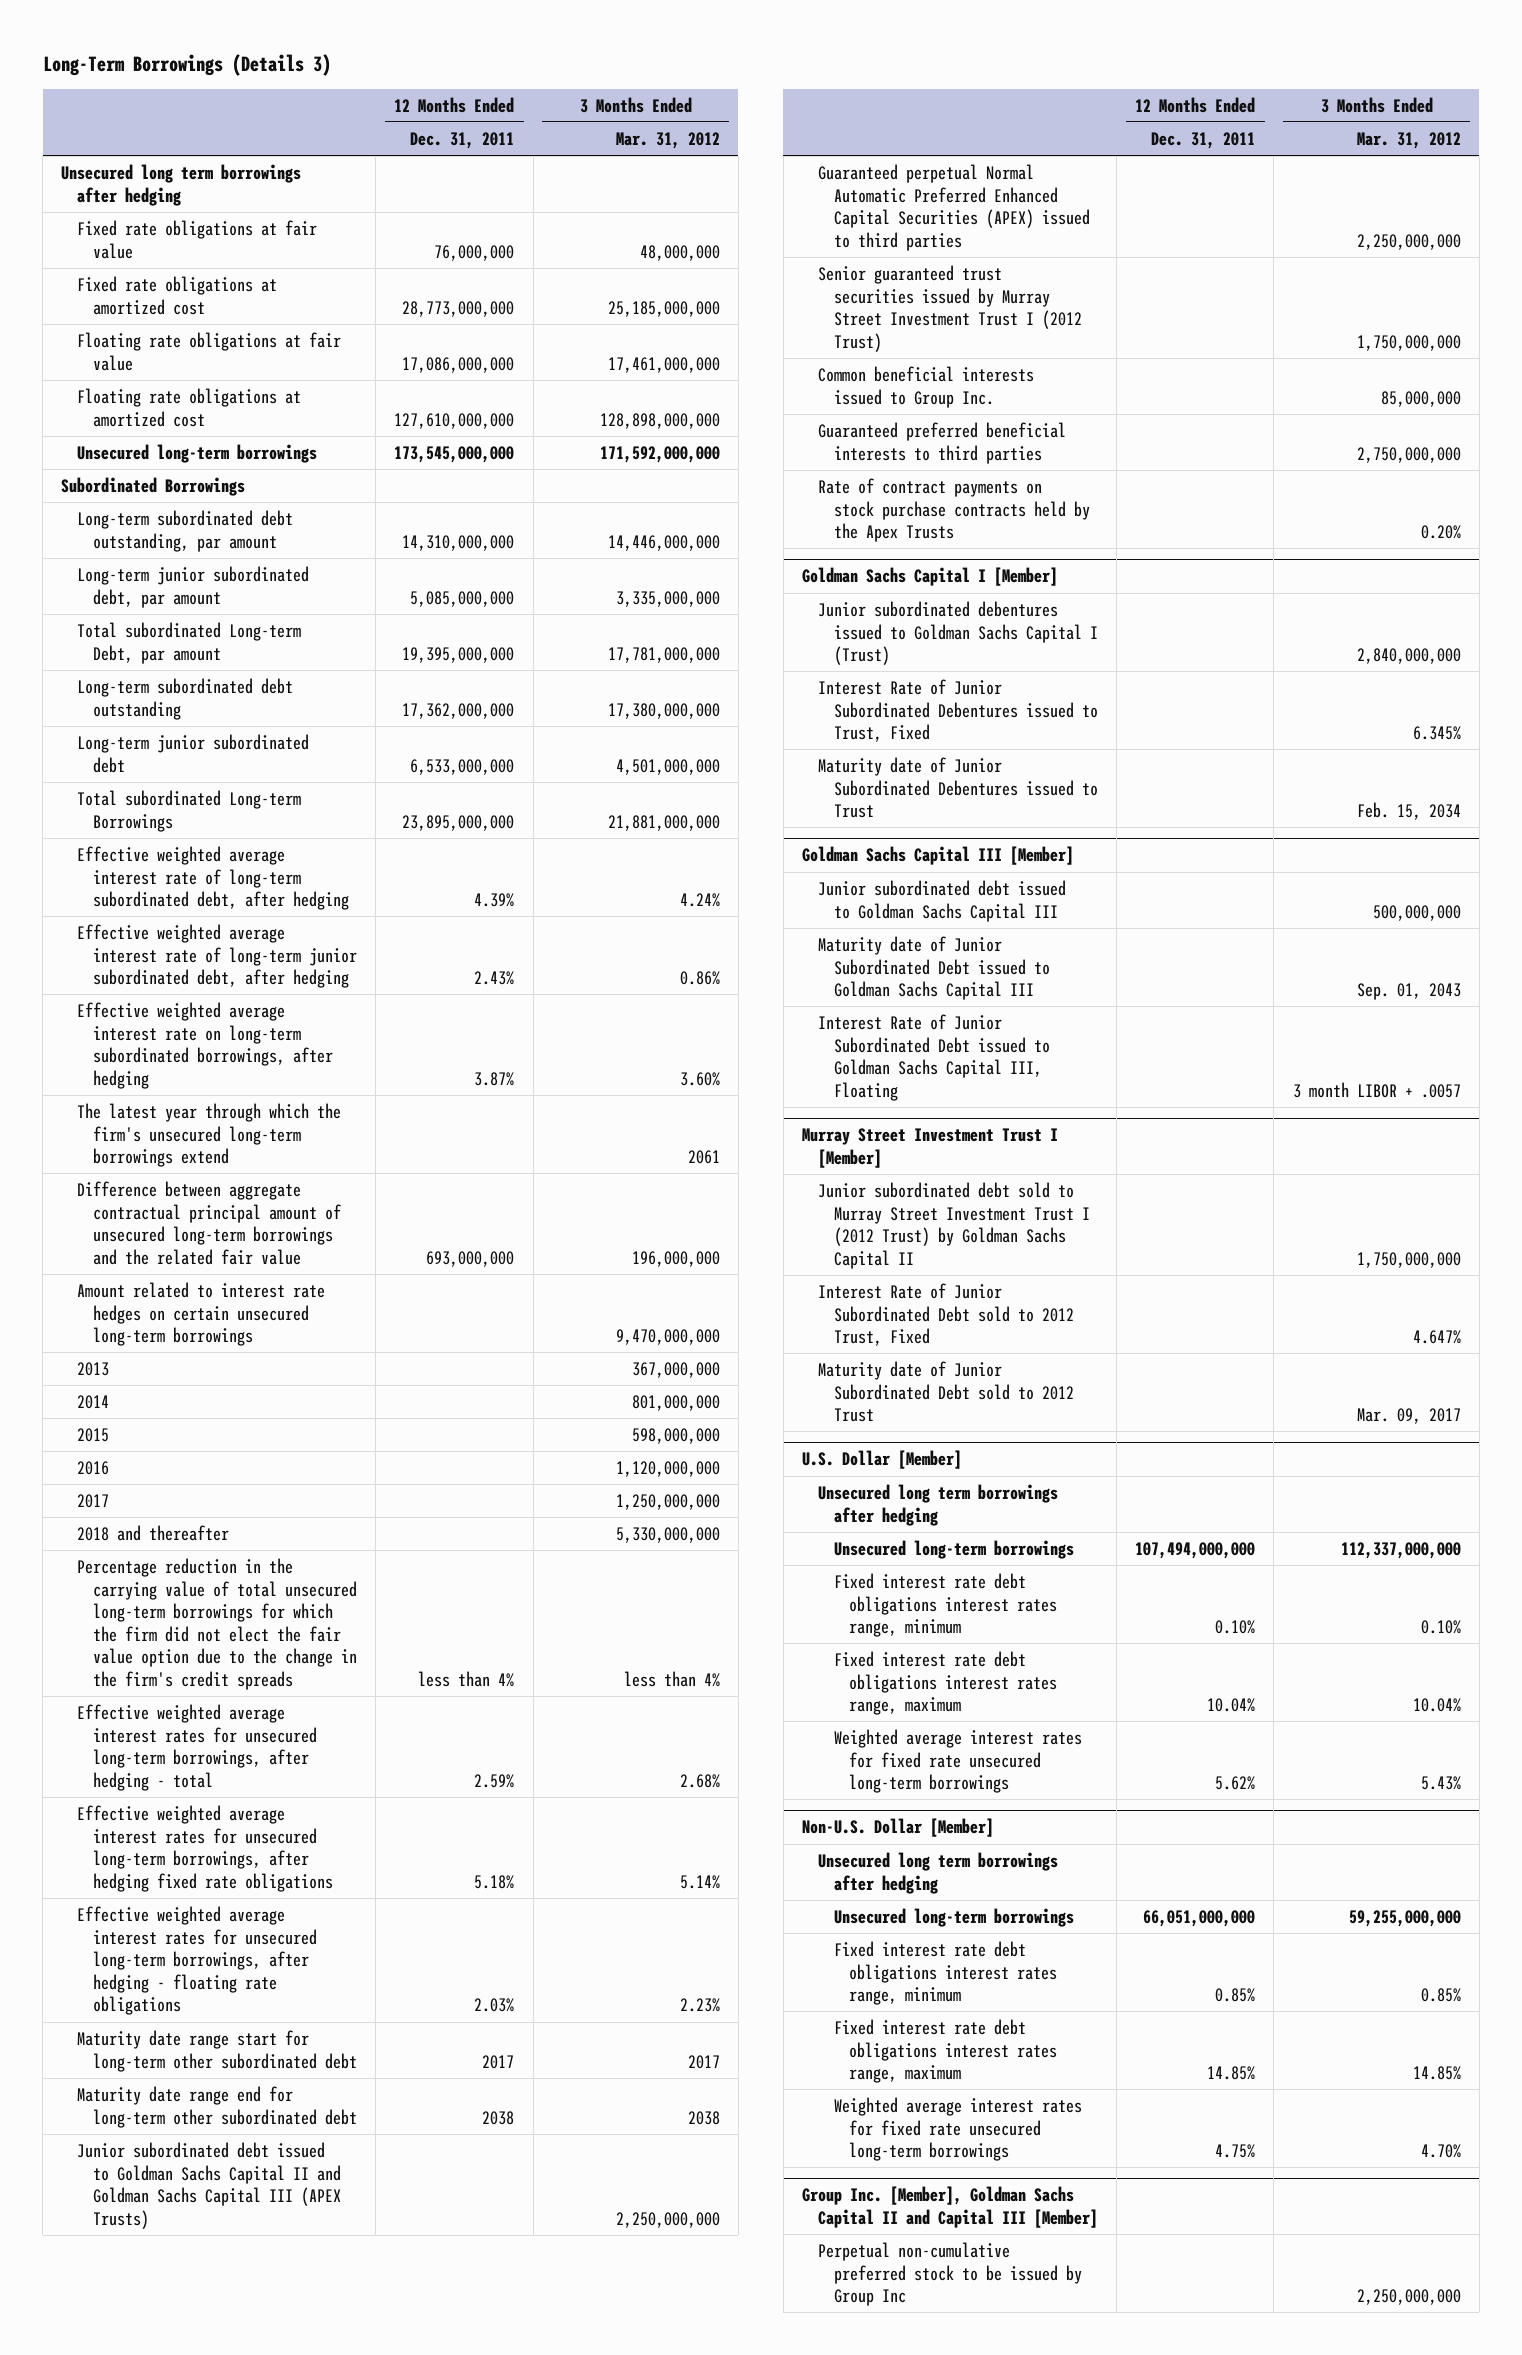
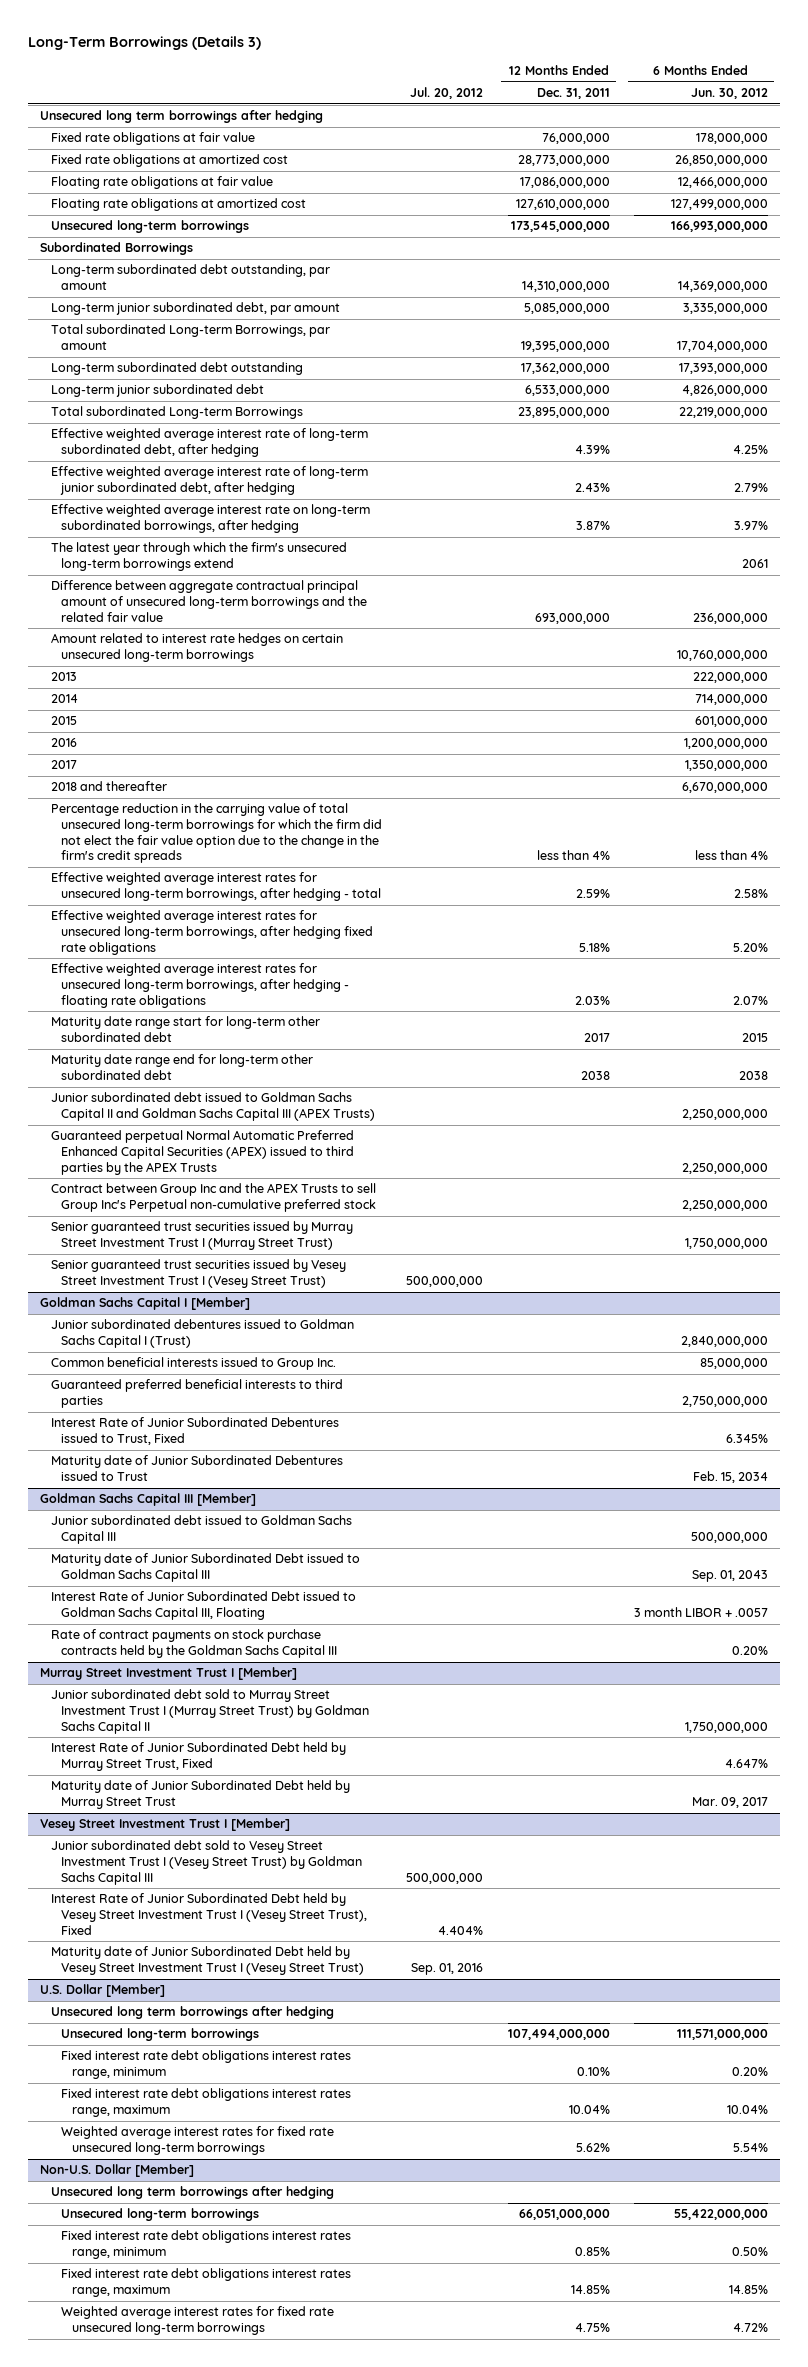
- | 12 Months Ended Dec. 31, 2011 | 3 Months Ended Mar. 31, 2012
+ | Jul. 20, 2012 | 12 Months Ended Dec. 31, 2011 | 6 Months Ended Jun. 30, 2012
- Total subordinated Long-term Debt, par amount | 19,395,000,000 | 17,781,000,000
+ Total subordinated Long-term Borrowings, par amount | | 19,395,000,000 | 17,704,000,000
- Guaranteed perpetual Normal Automatic Preferred Enhanced Capital Securities (APEX) issued to third parties | | 2,250,000,000
- Senior guaranteed trust securities issued by Murray Street Investment Trust I (2012 Trust) | | 1,750,000,000
- Common beneficial interests issued to Group Inc. | | 85,000,000
- Guaranteed preferred beneficial interests to third parties | | 2,750,000,000
- Rate of contract payments on stock purchase contracts held by the Apex Trusts | | 0.20%
+ Guaranteed perpetual Normal Automatic Preferred Enhanced Capital Securities (APEX) issued to third parties by the APEX Trusts | | | 2,250,000,000
+ Contract between Group Inc and the APEX Trusts to sell Group Inc's Perpetual non-cumulative preferred stock | | | 2,250,000,000
+ Senior guaranteed trust securities issued by Murray Street Investment Trust I (Murray Street Trust) | | | 1,750,000,000
+ Senior guaranteed trust securities issued by Vesey Street Investment Trust I (Vesey Street Trust) | 500,000,000 | |
@ Goldman Sachs Capital I [Member]
+ Common beneficial interests issued to Group Inc. | | | 85,000,000
+ Guaranteed preferred beneficial interests to third parties | | | 2,750,000,000
@ Goldman Sachs Capital III [Member]
+ Rate of contract payments on stock purchase contracts held by the Goldman Sachs Capital III | | | 0.20%
@ Murray Street Investment Trust I [Member]
- Junior subordinated debt sold to Murray Street Investment Trust I (2012 Trust) by Goldman Sachs Capital II | | 1,750,000,000
- Interest Rate of Junior Subordinated Debt sold to 2012 Trust, Fixed | | 4.647%
- Maturity date of Junior Subordinated Debt sold to 2012 Trust | | Mar. 09, 2017
+ Junior subordinated debt sold to Murray Street Investment Trust I (Murray Street Trust) by Goldman Sachs Capital II | | | 1,750,000,000
+ Interest Rate of Junior Subordinated Debt held by Murray Street Trust, Fixed | | | 4.647%
+ Maturity date of Junior Subordinated Debt held by Murray Street Trust | | | Mar. 09, 2017
+ Vesey Street Investment Trust I [Member]
+ Junior subordinated debt sold to Vesey Street Investment Trust I (Vesey Street Trust) by Goldman Sachs Capital III | 500,000,000 | |
+ Interest Rate of Junior Subordinated Debt held by Vesey Street Investment Trust I (Vesey Street Trust), Fixed | 4.404% | |
+ Maturity date of Junior Subordinated Debt held by Vesey Street Investment Trust I (Vesey Street Trust) | Sep. 01, 2016 | |
- Group Inc. [Member], Goldman Sachs Capital II and Capital III [Member]
- Perpetual non-cumulative preferred stock to be issued by Group Inc | | 2,250,000,000

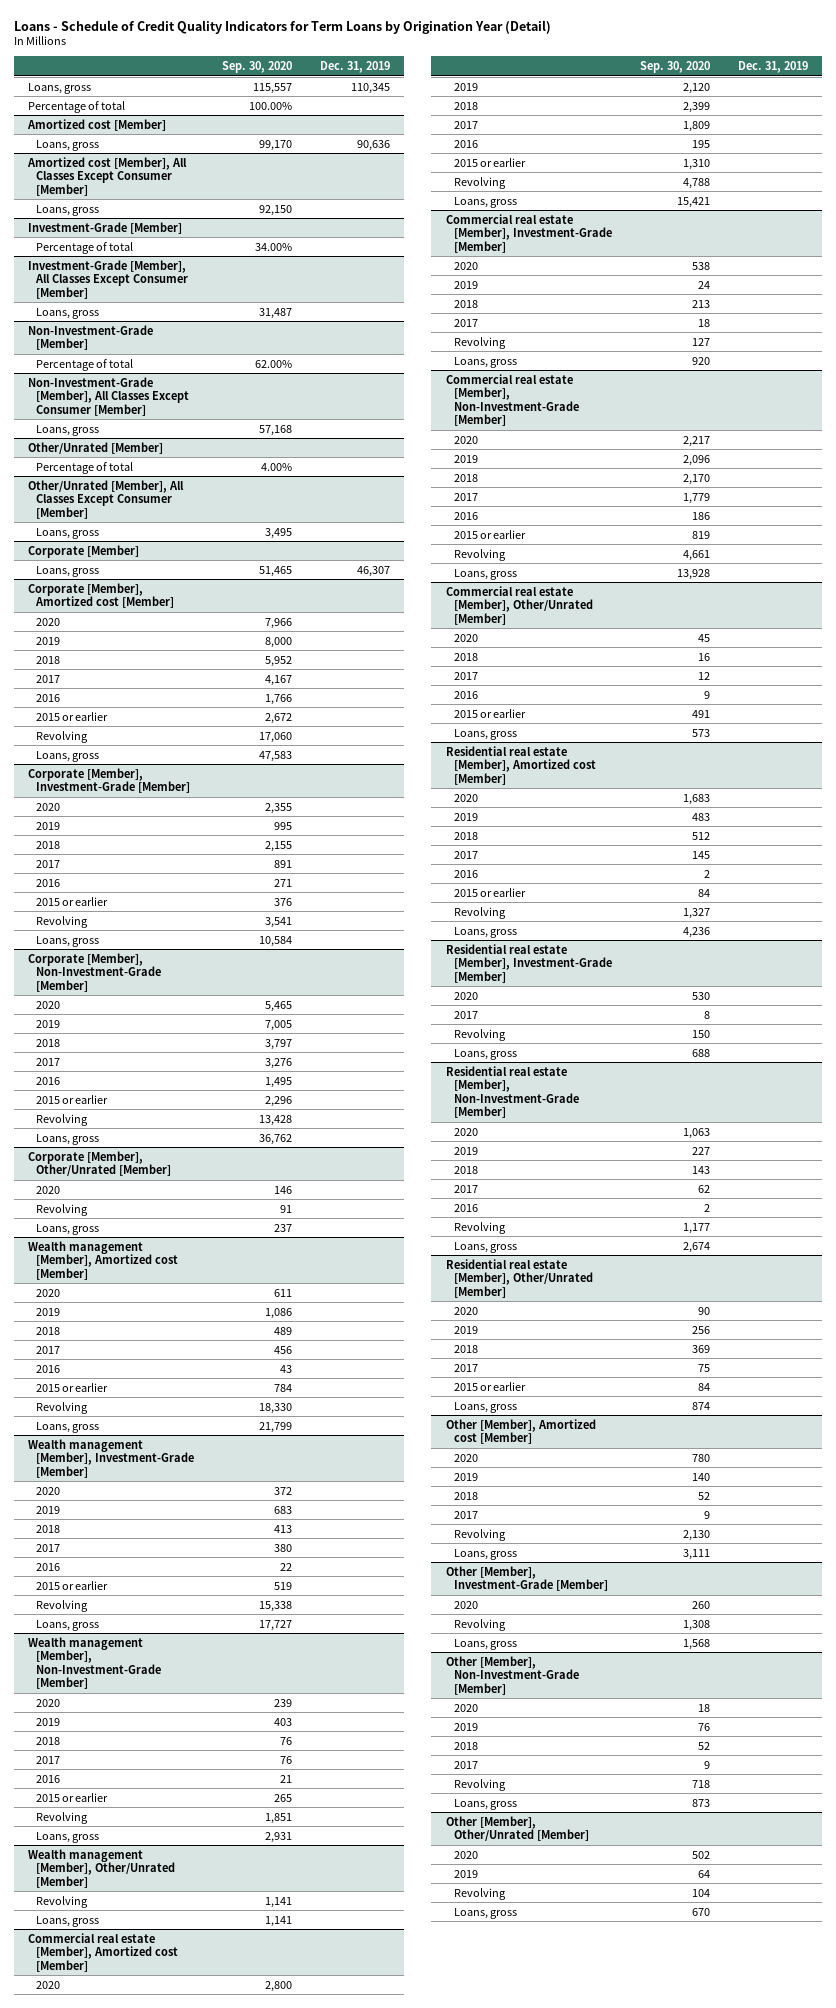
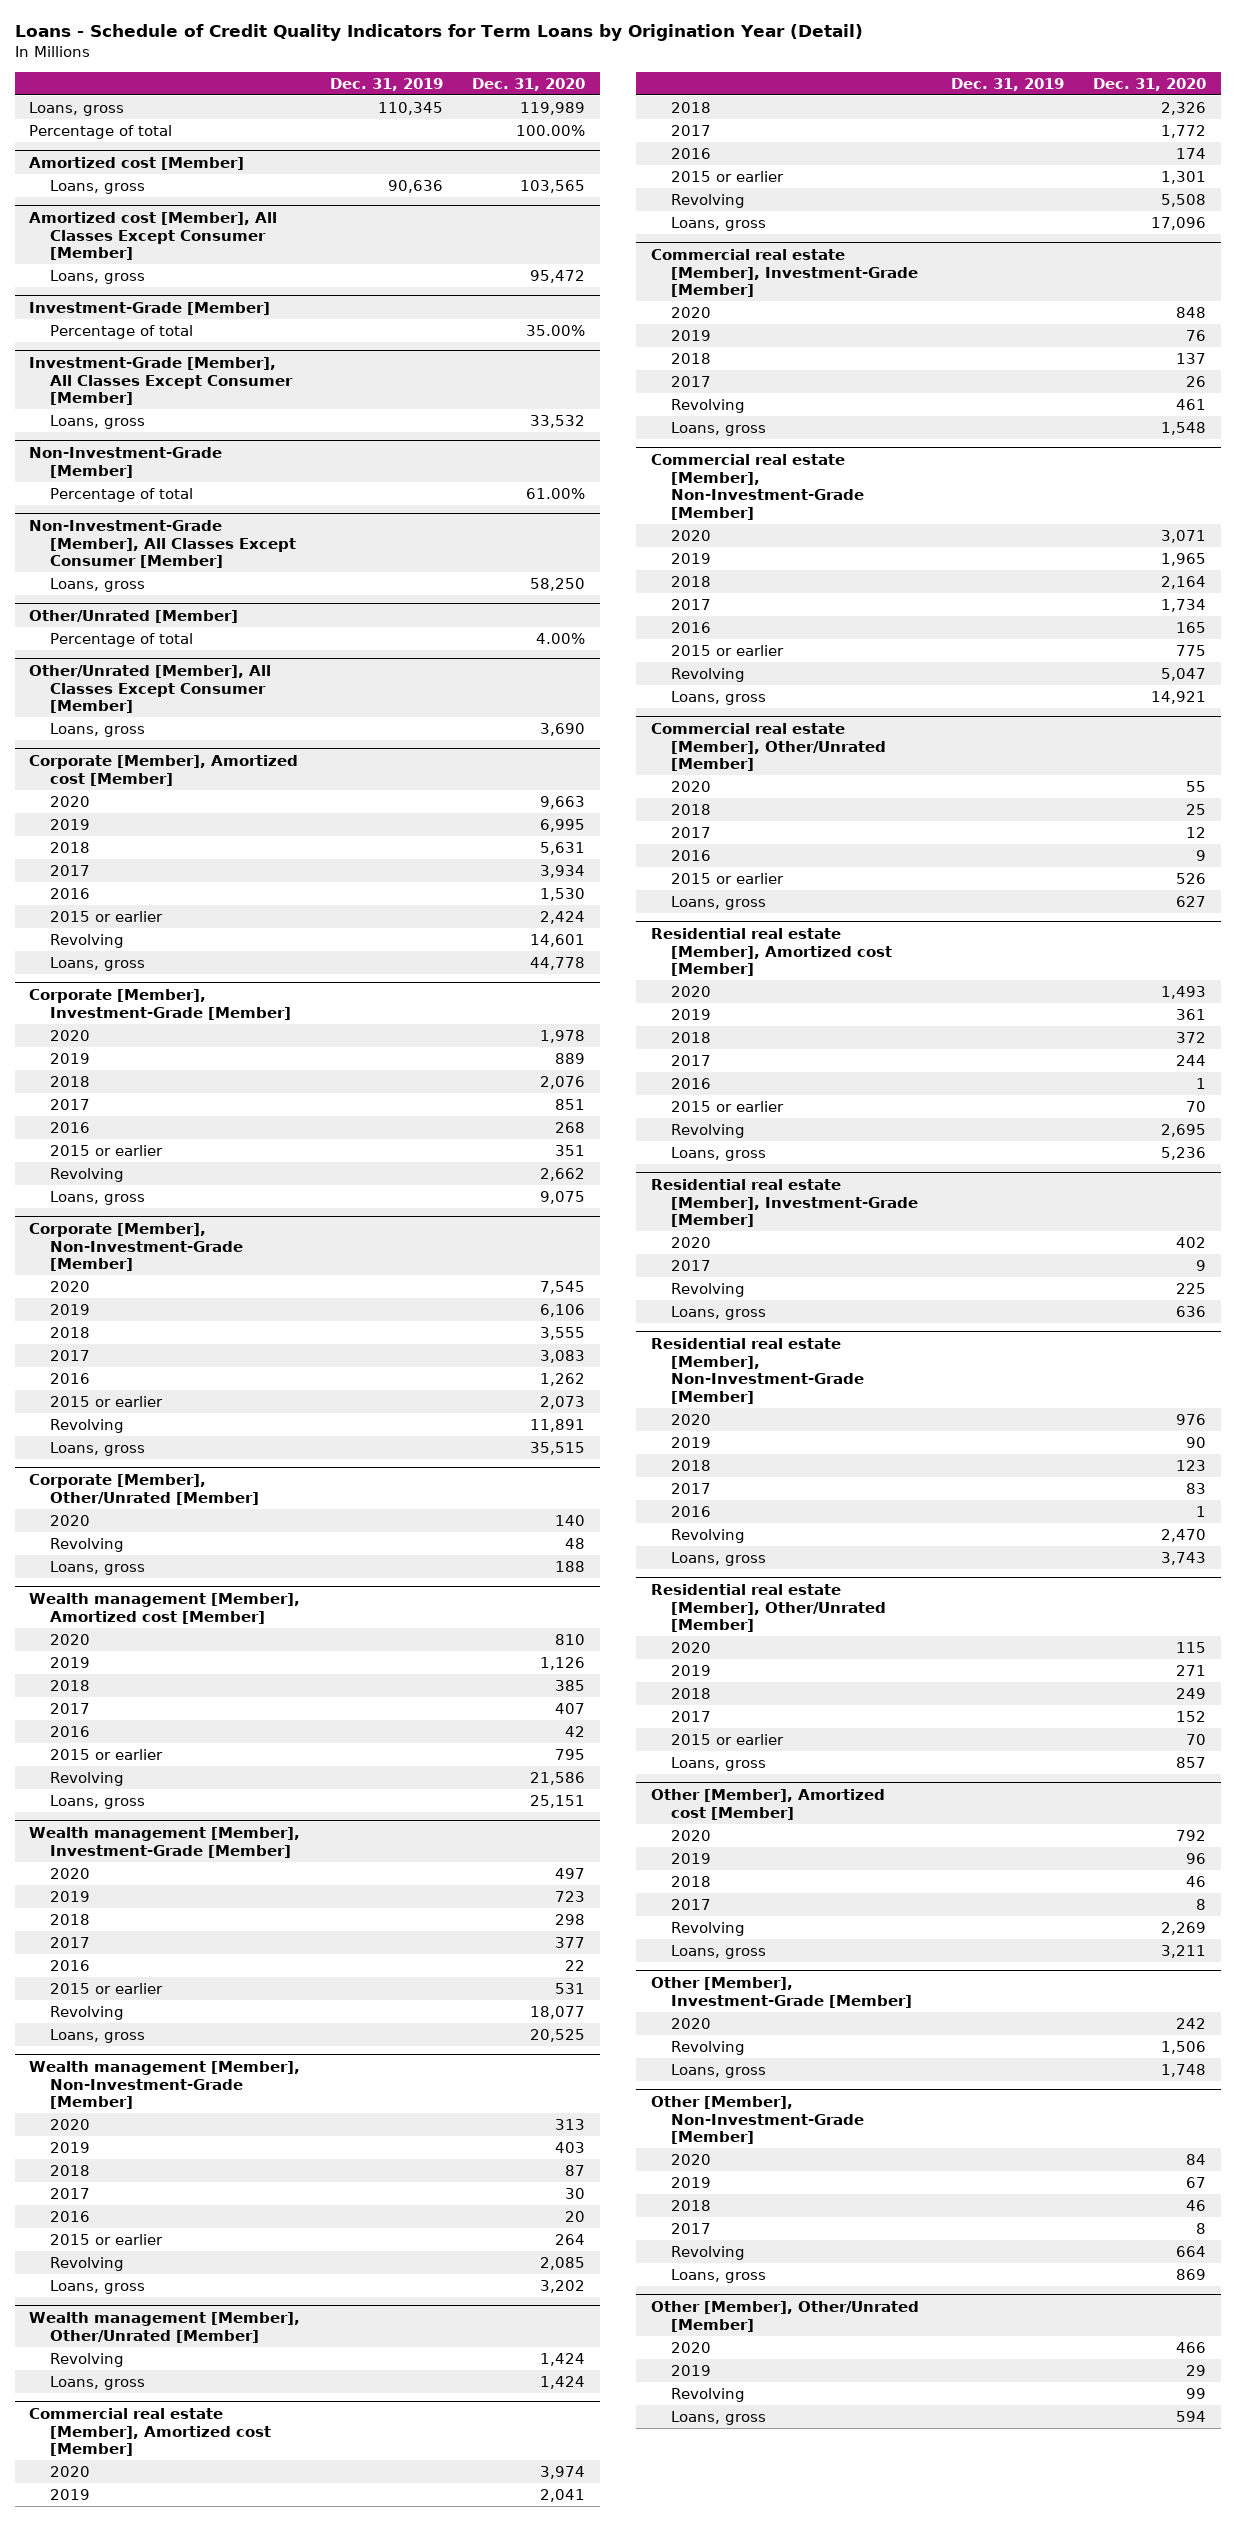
- | Sep. 30, 2020 | Dec. 31, 2019
+ | Dec. 31, 2019 | Dec. 31, 2020
- Corporate [Member]
- Loans, gross | 51,465 | 46,307

